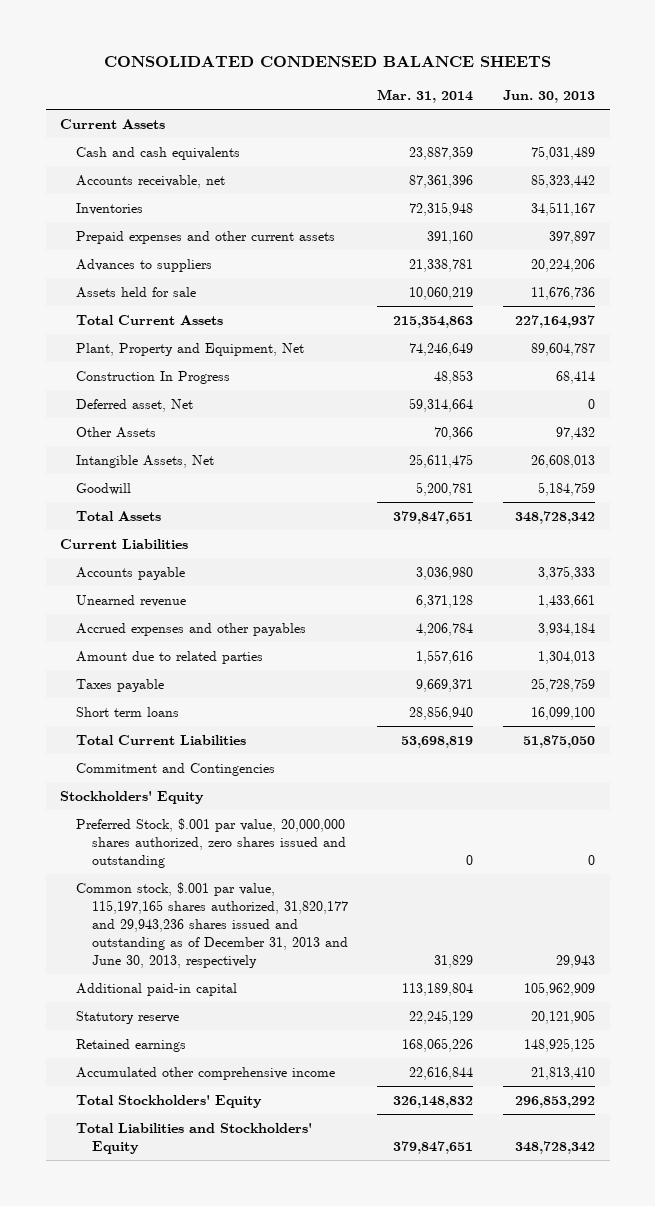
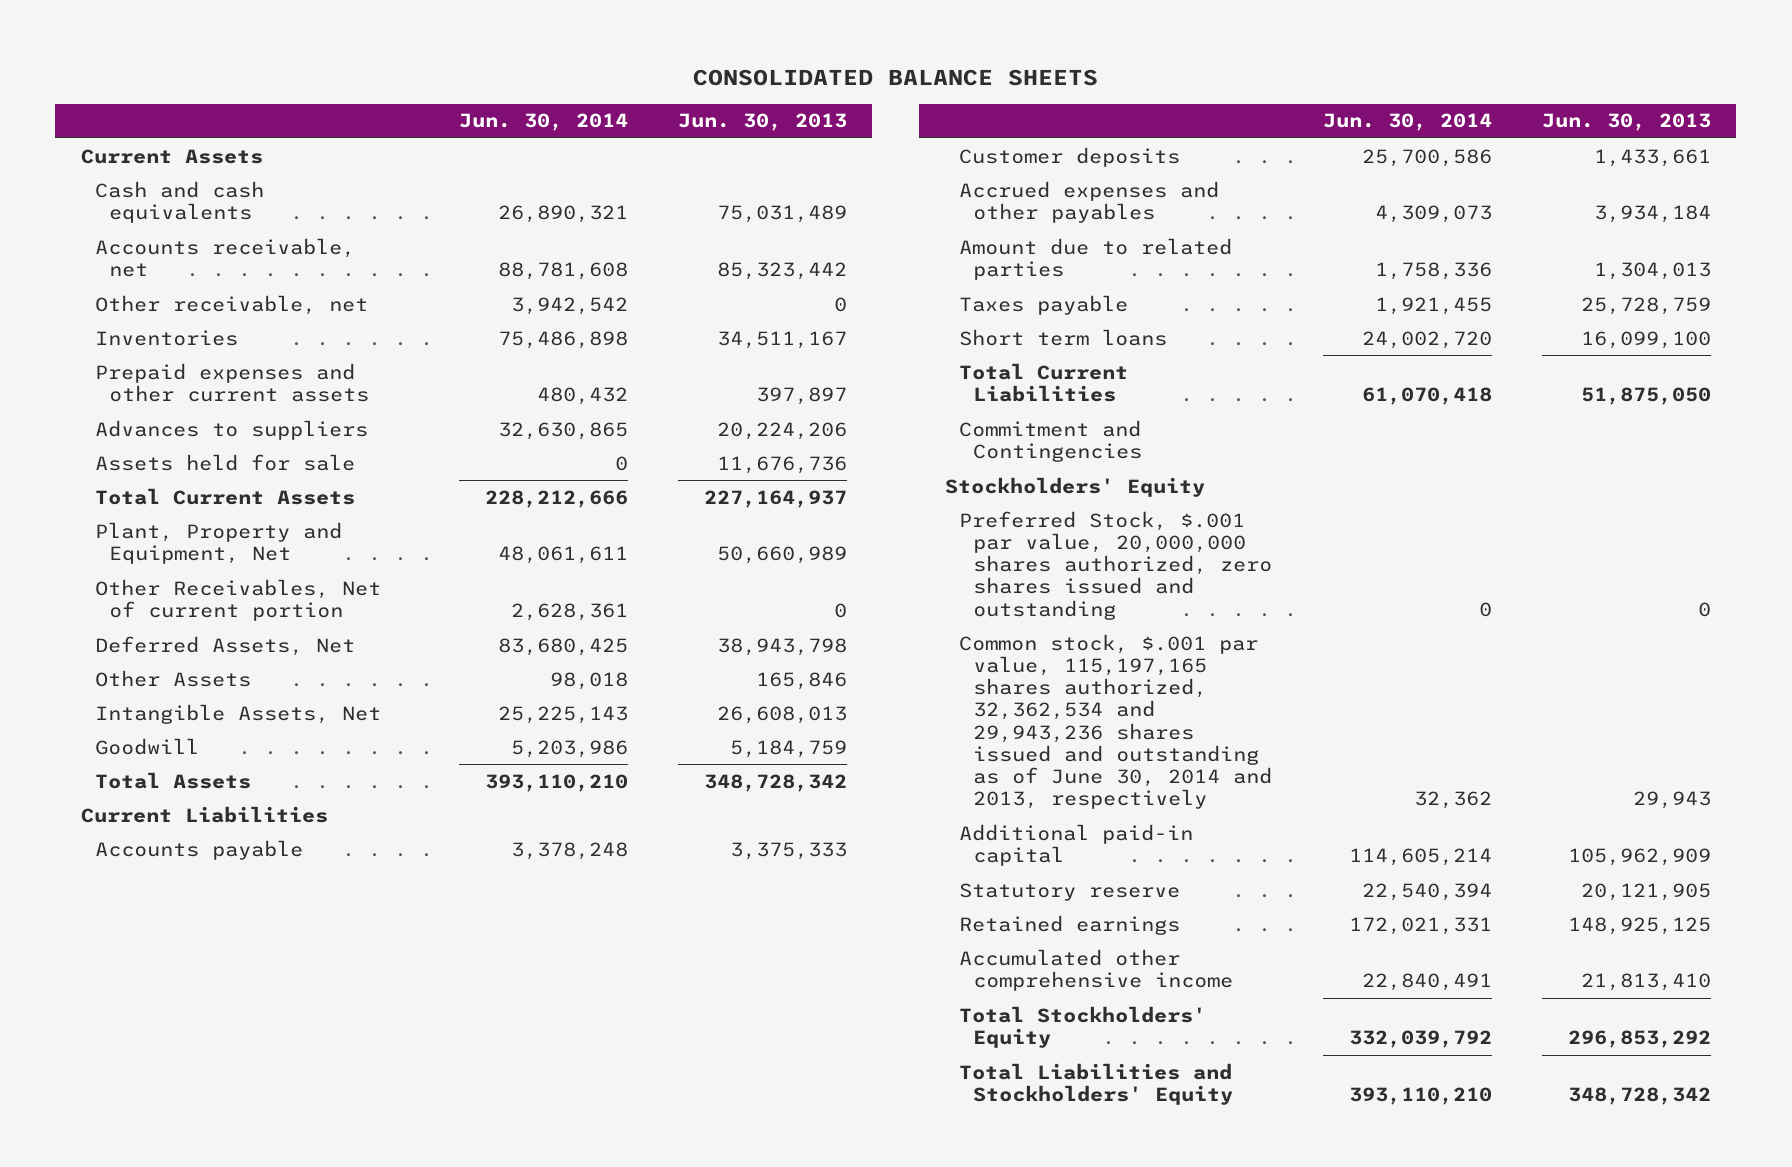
- CONSOLIDATED CONDENSED BALANCE SHEETS
+ CONSOLIDATED BALANCE SHEETS
- | Mar. 31, 2014 | Jun. 30, 2013
+ | Jun. 30, 2014 | Jun. 30, 2013
+ Other receivable, net | 3,942,542 | 0
- Plant, Property and Equipment, Net | 74,246,649 | 89,604,787
- Construction In Progress | 48,853 | 68,414
- Deferred asset, Net | 59,314,664 | 0
- Other Assets | 70,366 | 97,432
+ Plant, Property and Equipment, Net | 48,061,611 | 50,660,989
+ Other Receivables, Net of current portion | 2,628,361 | 0
+ Deferred Assets, Net | 83,680,425 | 38,943,798
+ Other Assets | 98,018 | 165,846
- Unearned revenue | 6,371,128 | 1,433,661
+ Customer deposits | 25,700,586 | 1,433,661
- Common stock, $.001 par value, 115,197,165 shares authorized, 31,820,177 and 29,943,236 shares issued and outstanding as of December 31, 2013 and June 30, 2013, respectively | 31,829 | 29,943
+ Common stock, $.001 par value, 115,197,165 shares authorized, 32,362,534 and 29,943,236 shares issued and outstanding as of June 30, 2014 and 2013, respectively | 32,362 | 29,943

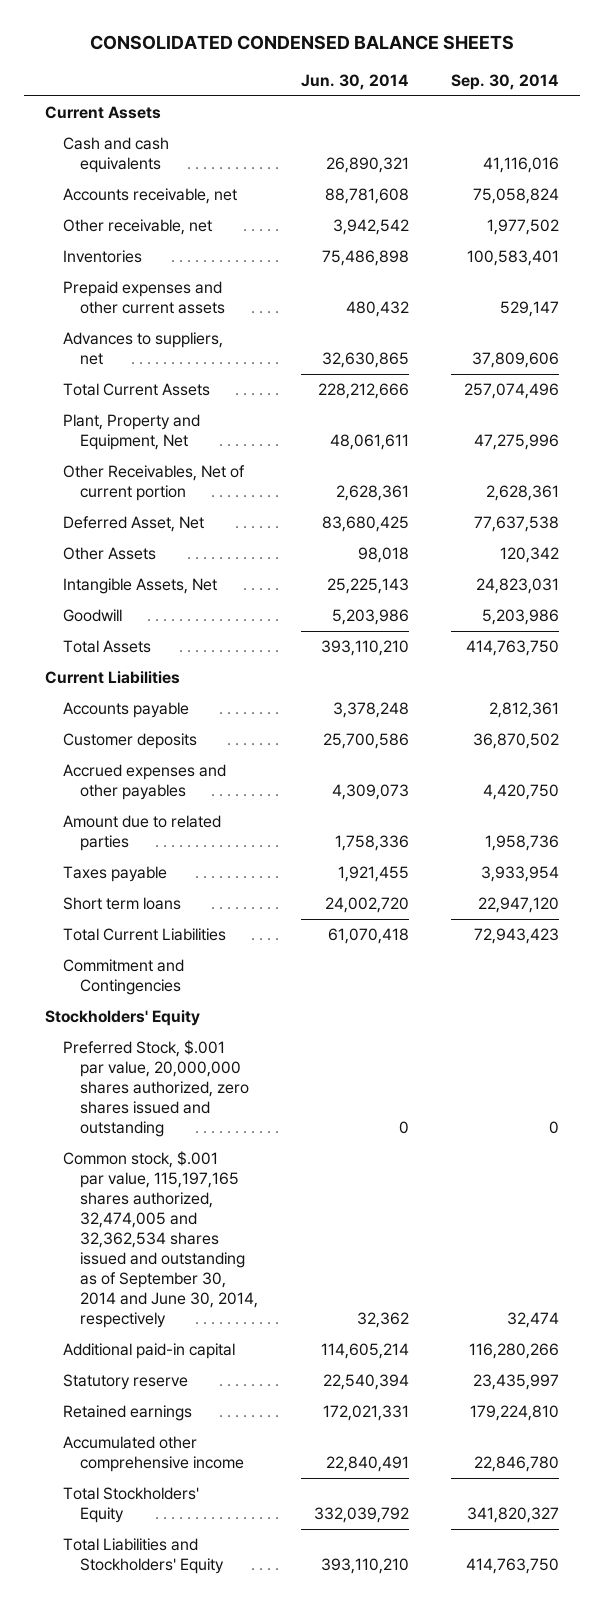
- CONSOLIDATED BALANCE SHEETS
+ CONSOLIDATED CONDENSED BALANCE SHEETS
- | Jun. 30, 2014 | Jun. 30, 2013
+ | Jun. 30, 2014 | Sep. 30, 2014
- Advances to suppliers | 32,630,865 | 20,224,206
- Assets held for sale | 0 | 11,676,736
+ Advances to suppliers, net | 32,630,865 | 37,809,606
- Deferred Assets, Net | 83,680,425 | 38,943,798
+ Deferred Asset, Net | 83,680,425 | 77,637,538
- Common stock, $.001 par value, 115,197,165 shares authorized, 32,362,534 and 29,943,236 shares issued and outstanding as of June 30, 2014 and 2013, respectively | 32,362 | 29,943
+ Common stock, $.001 par value, 115,197,165 shares authorized, 32,474,005 and 32,362,534 shares issued and outstanding as of September 30, 2014 and June 30, 2014, respectively | 32,362 | 32,474

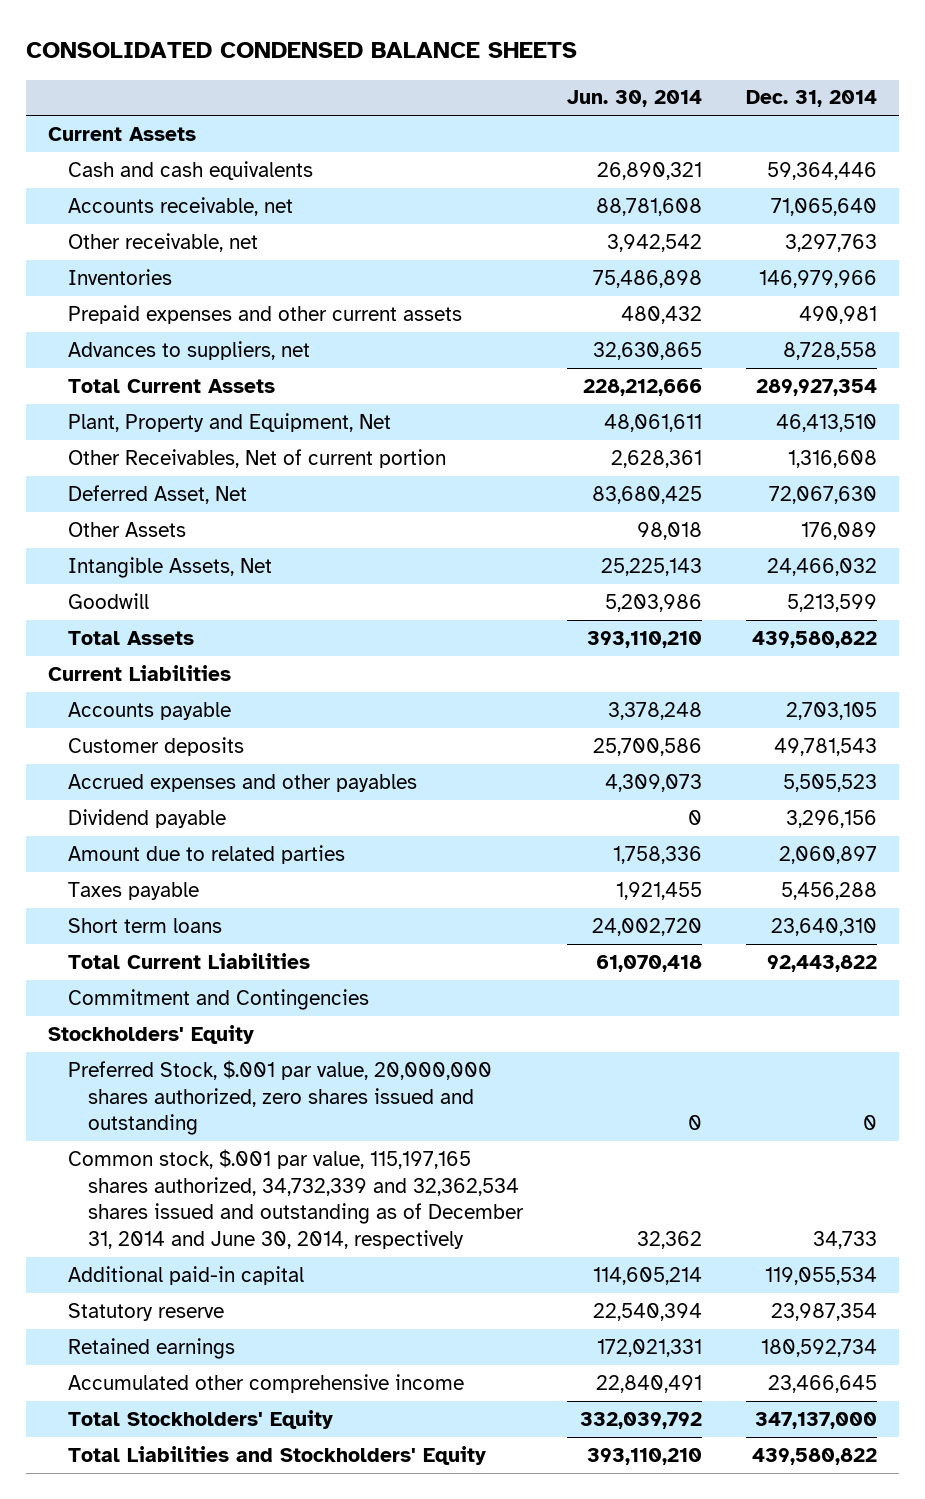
- | Jun. 30, 2014 | Sep. 30, 2014
+ | Jun. 30, 2014 | Dec. 31, 2014
+ Dividend payable | 0 | 3,296,156
- Common stock, $.001 par value, 115,197,165 shares authorized, 32,474,005 and 32,362,534 shares issued and outstanding as of September 30, 2014 and June 30, 2014, respectively | 32,362 | 32,474
+ Common stock, $.001 par value, 115,197,165 shares authorized, 34,732,339 and 32,362,534 shares issued and outstanding as of December 31, 2014 and June 30, 2014, respectively | 32,362 | 34,733

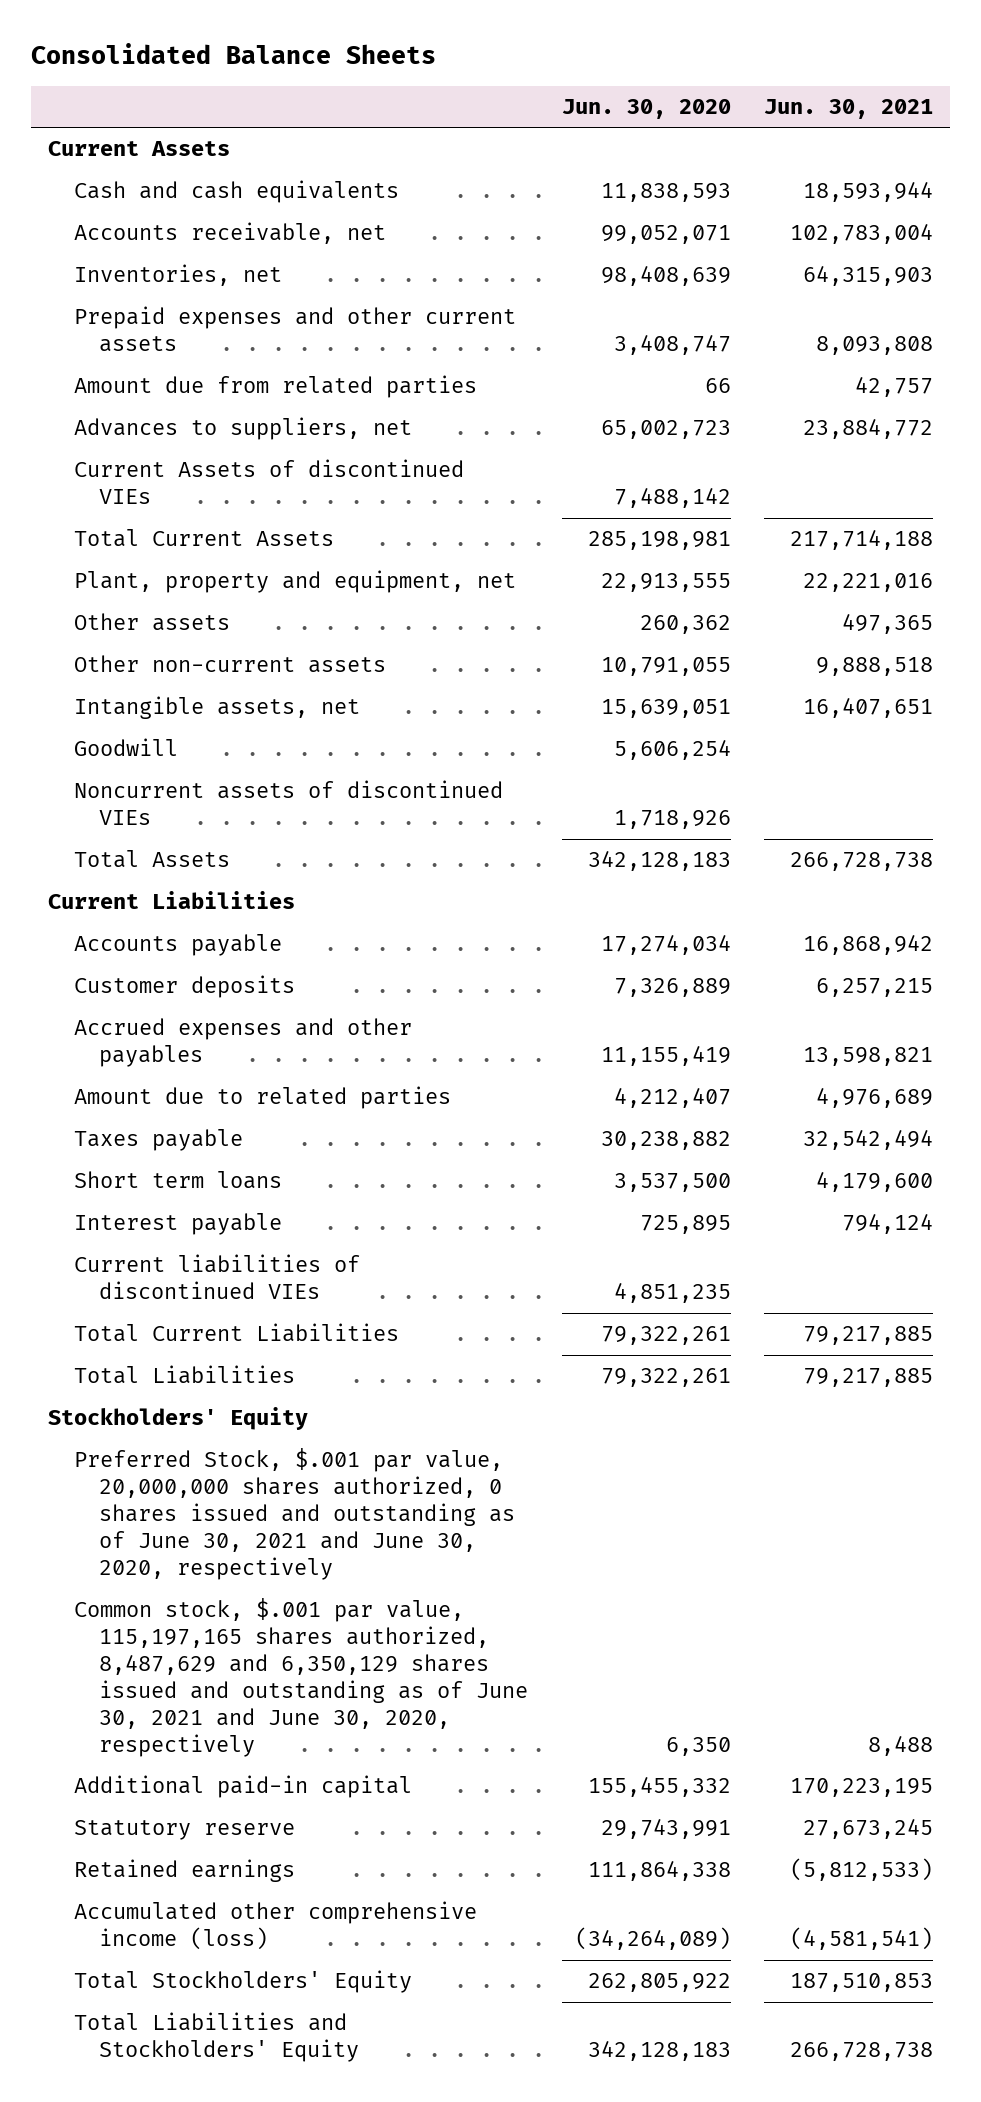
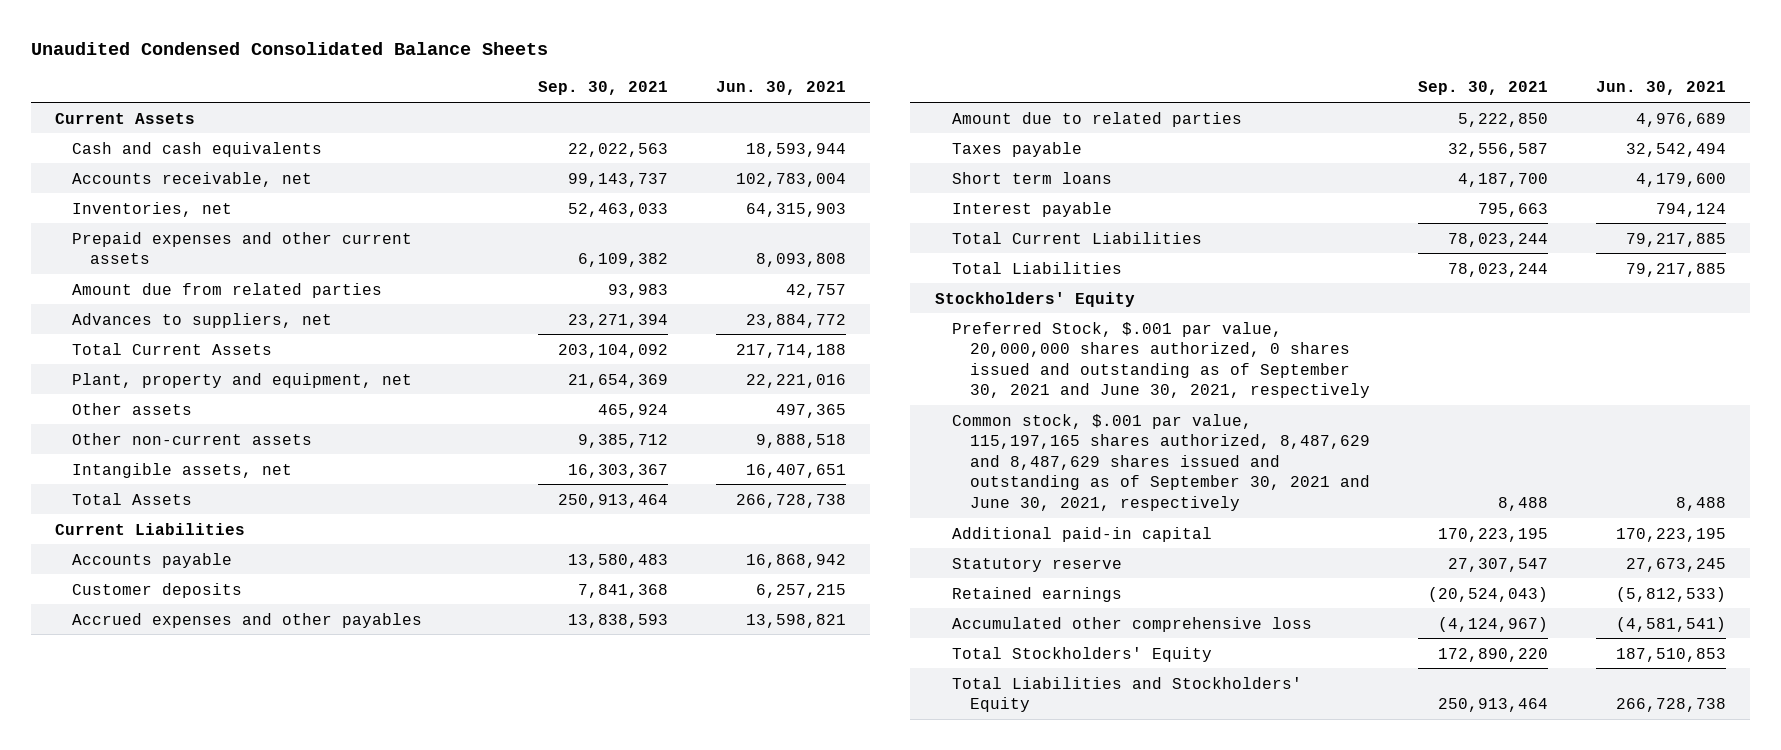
- Consolidated Balance Sheets
+ Unaudited Condensed Consolidated Balance Sheets
- | Jun. 30, 2020 | Jun. 30, 2021
+ | Sep. 30, 2021 | Jun. 30, 2021
- Current Assets of discontinued VIEs | 7,488,142 |
- Goodwill | 5,606,254 |
- Noncurrent assets of discontinued VIEs | 1,718,926 |
- Current liabilities of discontinued VIEs | 4,851,235 |
- Preferred Stock, $.001 par value, 20,000,000 shares authorized, 0 shares issued and outstanding as of June 30, 2021 and June 30, 2020, respectively
- Common stock, $.001 par value, 115,197,165 shares authorized, 8,487,629 and 6,350,129 shares issued and outstanding as of June 30, 2021 and June 30, 2020, respectively | 6,350 | 8,488
+ Preferred Stock, $.001 par value, 20,000,000 shares authorized, 0 shares issued and outstanding as of September 30, 2021 and June 30, 2021, respectively
+ Common stock, $.001 par value, 115,197,165 shares authorized, 8,487,629 and 8,487,629 shares issued and outstanding as of September 30, 2021 and June 30, 2021, respectively | 8,488 | 8,488
- Accumulated other comprehensive income (loss) | (34,264,089) | (4,581,541)
+ Accumulated other comprehensive loss | (4,124,967) | (4,581,541)

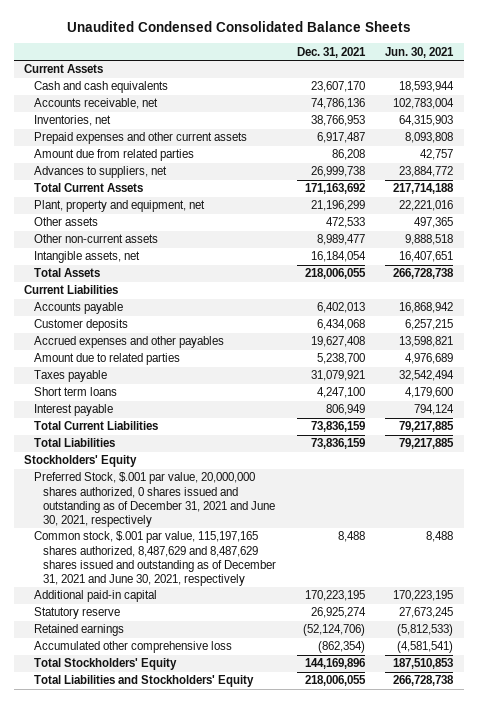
- | Sep. 30, 2021 | Jun. 30, 2021
+ | Dec. 31, 2021 | Jun. 30, 2021
- Preferred Stock, $.001 par value, 20,000,000 shares authorized, 0 shares issued and outstanding as of September 30, 2021 and June 30, 2021, respectively
- Common stock, $.001 par value, 115,197,165 shares authorized, 8,487,629 and 8,487,629 shares issued and outstanding as of September 30, 2021 and June 30, 2021, respectively | 8,488 | 8,488
+ Preferred Stock, $.001 par value, 20,000,000 shares authorized, 0 shares issued and outstanding as of December 31, 2021 and June 30, 2021, respectively
+ Common stock, $.001 par value, 115,197,165 shares authorized, 8,487,629 and 8,487,629 shares issued and outstanding as of December 31, 2021 and June 30, 2021, respectively | 8,488 | 8,488

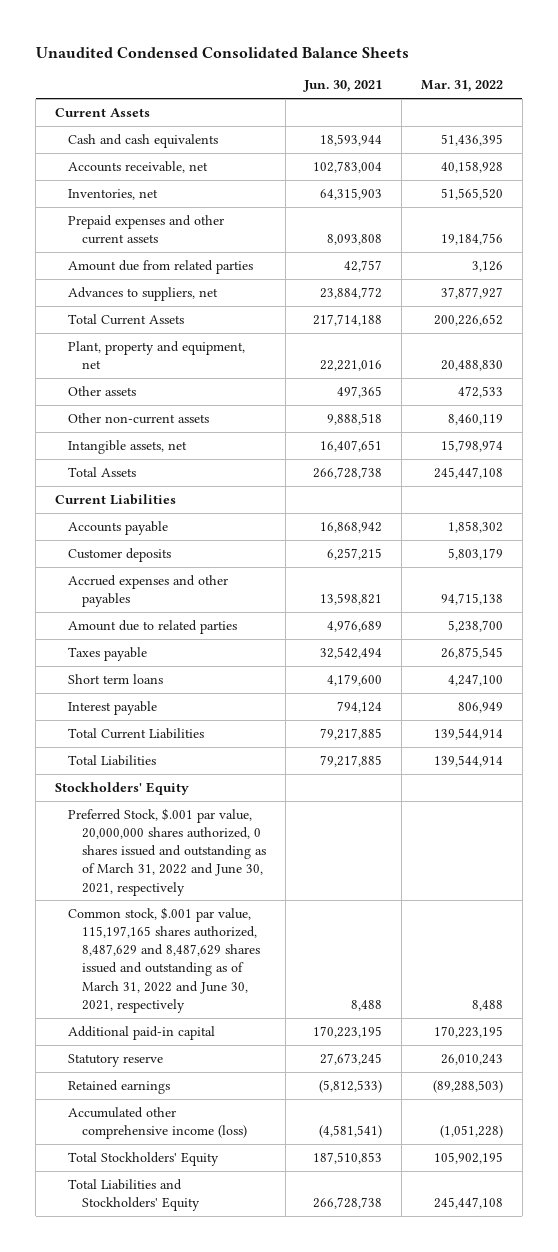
- | Dec. 31, 2021 | Jun. 30, 2021
+ | Jun. 30, 2021 | Mar. 31, 2022
- Preferred Stock, $.001 par value, 20,000,000 shares authorized, 0 shares issued and outstanding as of December 31, 2021 and June 30, 2021, respectively
- Common stock, $.001 par value, 115,197,165 shares authorized, 8,487,629 and 8,487,629 shares issued and outstanding as of December 31, 2021 and June 30, 2021, respectively | 8,488 | 8,488
+ Preferred Stock, $.001 par value, 20,000,000 shares authorized, 0 shares issued and outstanding as of March 31, 2022 and June 30, 2021, respectively
+ Common stock, $.001 par value, 115,197,165 shares authorized, 8,487,629 and 8,487,629 shares issued and outstanding as of March 31, 2022 and June 30, 2021, respectively | 8,488 | 8,488
- Accumulated other comprehensive loss | (862,354) | (4,581,541)
+ Accumulated other comprehensive income (loss) | (4,581,541) | (1,051,228)

